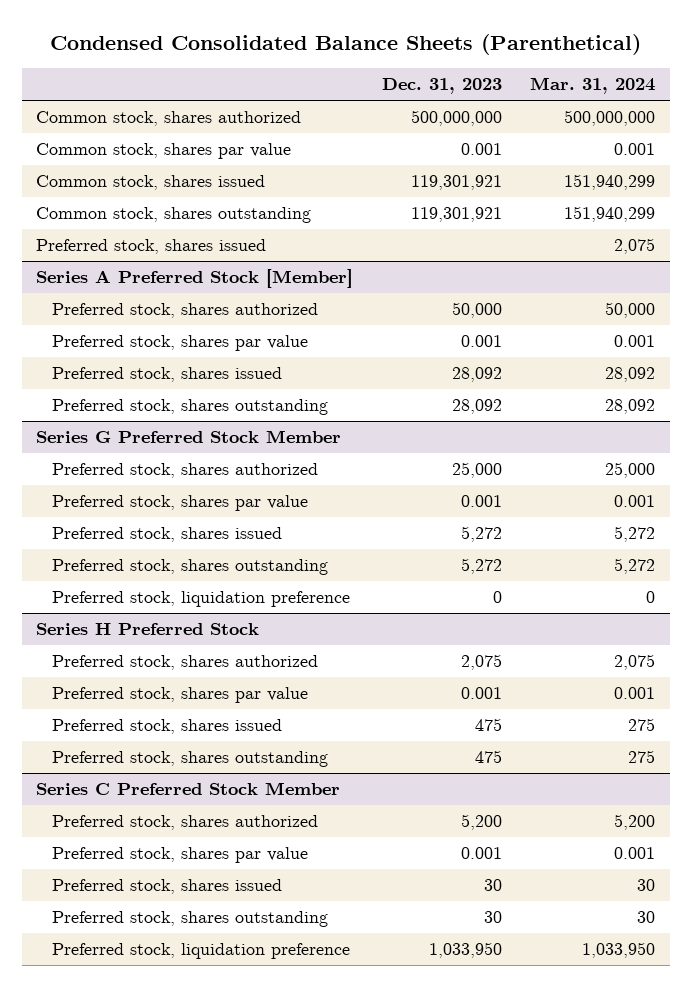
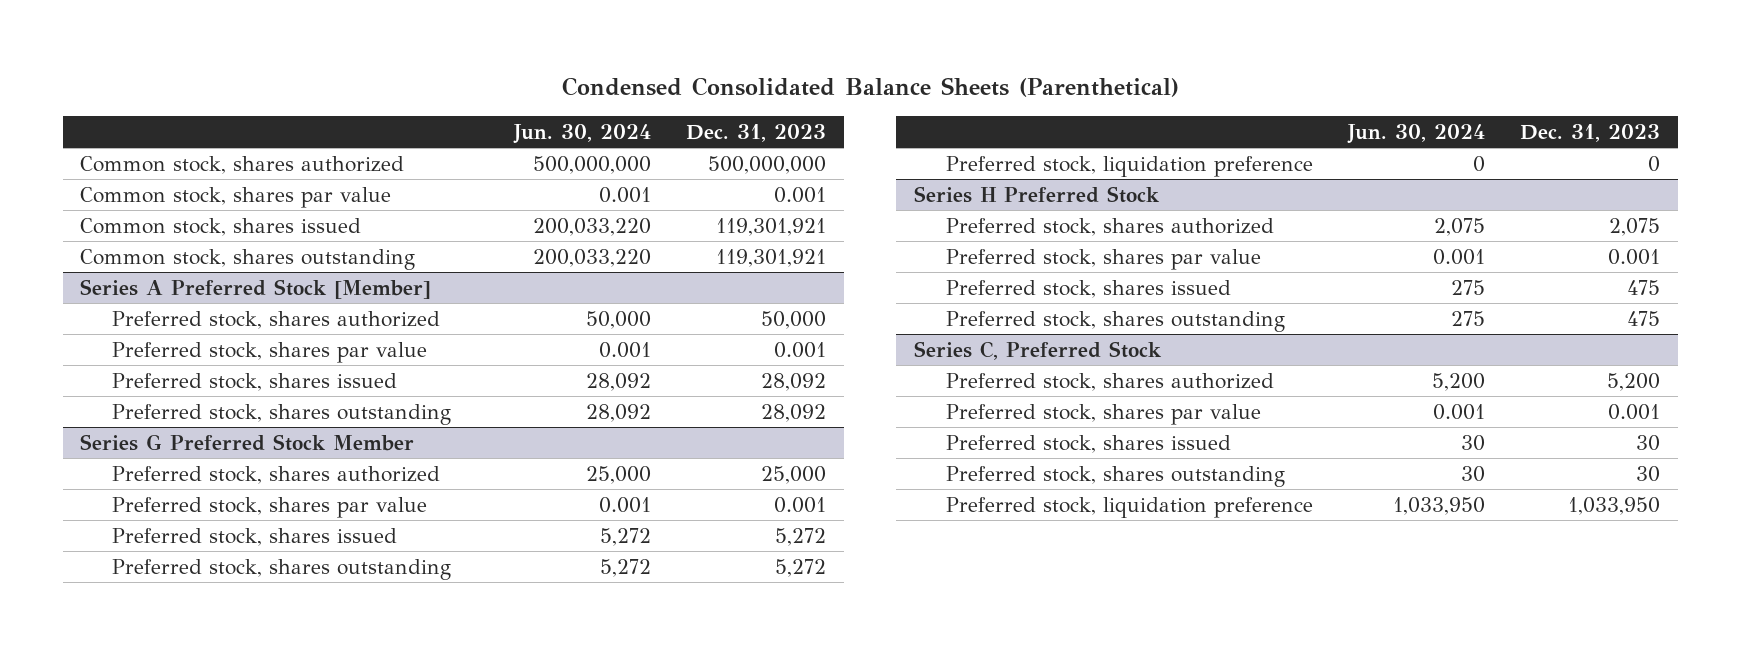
- | Dec. 31, 2023 | Mar. 31, 2024
+ | Jun. 30, 2024 | Dec. 31, 2023
- Preferred stock, shares issued | | 2,075
- Series C Preferred Stock Member
+ Series C, Preferred Stock

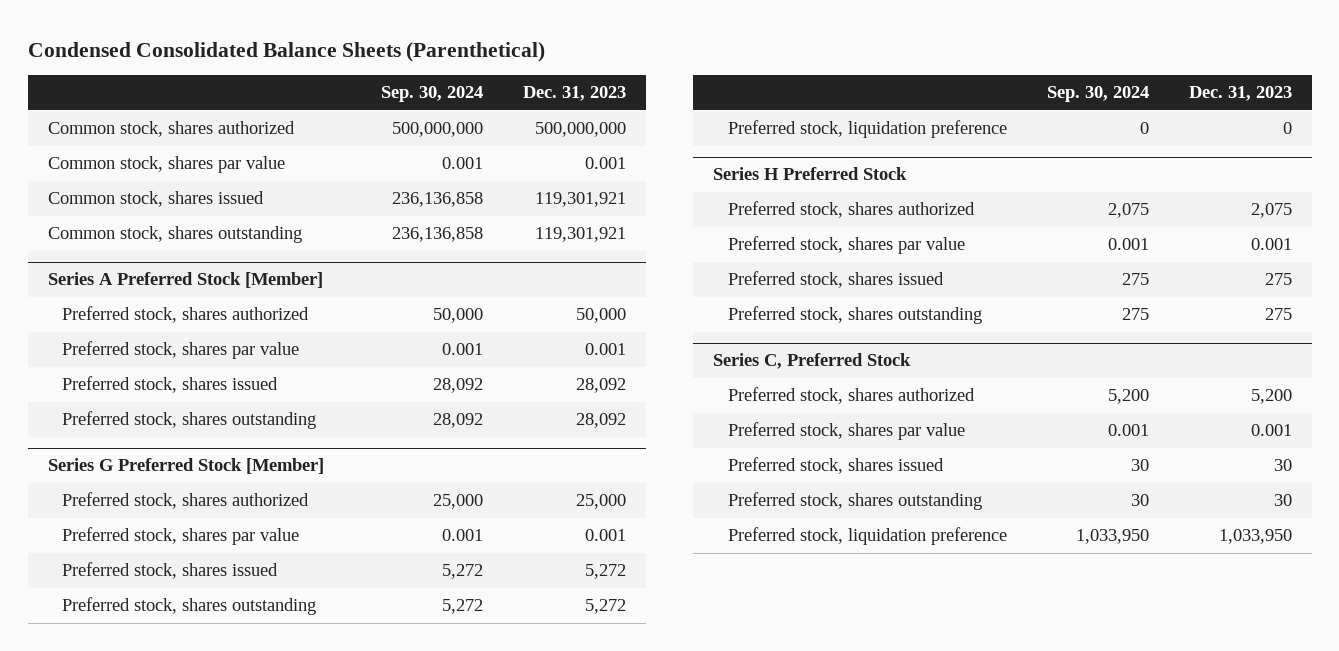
- | Jun. 30, 2024 | Dec. 31, 2023
+ | Sep. 30, 2024 | Dec. 31, 2023
- Series G Preferred Stock Member
+ Series G Preferred Stock [Member]
@ Series H Preferred Stock
- Preferred stock, shares issued | 275 | 475
- Preferred stock, shares outstanding | 275 | 475
+ Preferred stock, shares issued | 275 | 275
+ Preferred stock, shares outstanding | 275 | 275

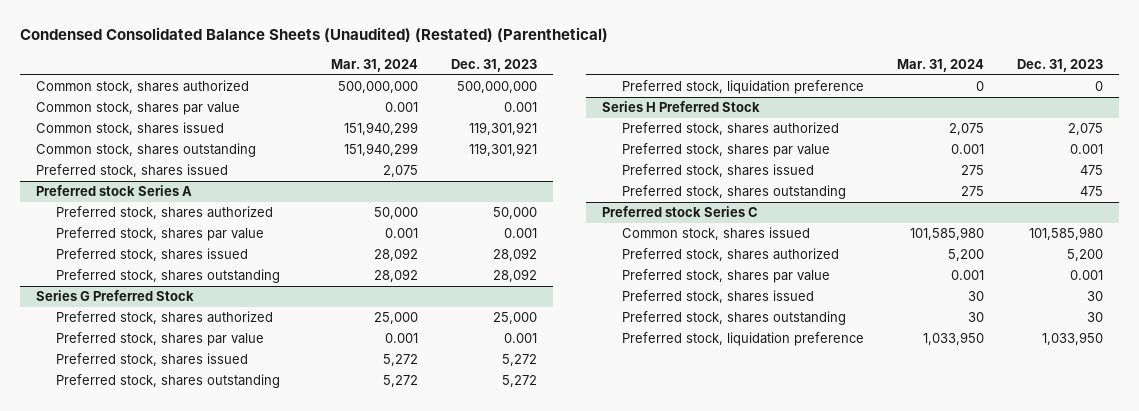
- Condensed Consolidated Balance Sheets (Parenthetical)
+ Condensed Consolidated Balance Sheets (Unaudited) (Restated) (Parenthetical)
- | Sep. 30, 2024 | Dec. 31, 2023
+ | Mar. 31, 2024 | Dec. 31, 2023
- Series A Preferred Stock [Member]
+ Preferred stock, shares issued | 2,075 |
+ Preferred stock Series A
- Series G Preferred Stock [Member]
+ Series G Preferred Stock
@ Series H Preferred Stock
- Preferred stock, shares issued | 275 | 275
- Preferred stock, shares outstanding | 275 | 275
- Series C, Preferred Stock
@ Series H Preferred Stock
+ Preferred stock, shares issued | 275 | 475
+ Preferred stock, shares outstanding | 275 | 475
+ Preferred stock Series C
+ Common stock, shares issued | 101,585,980 | 101,585,980

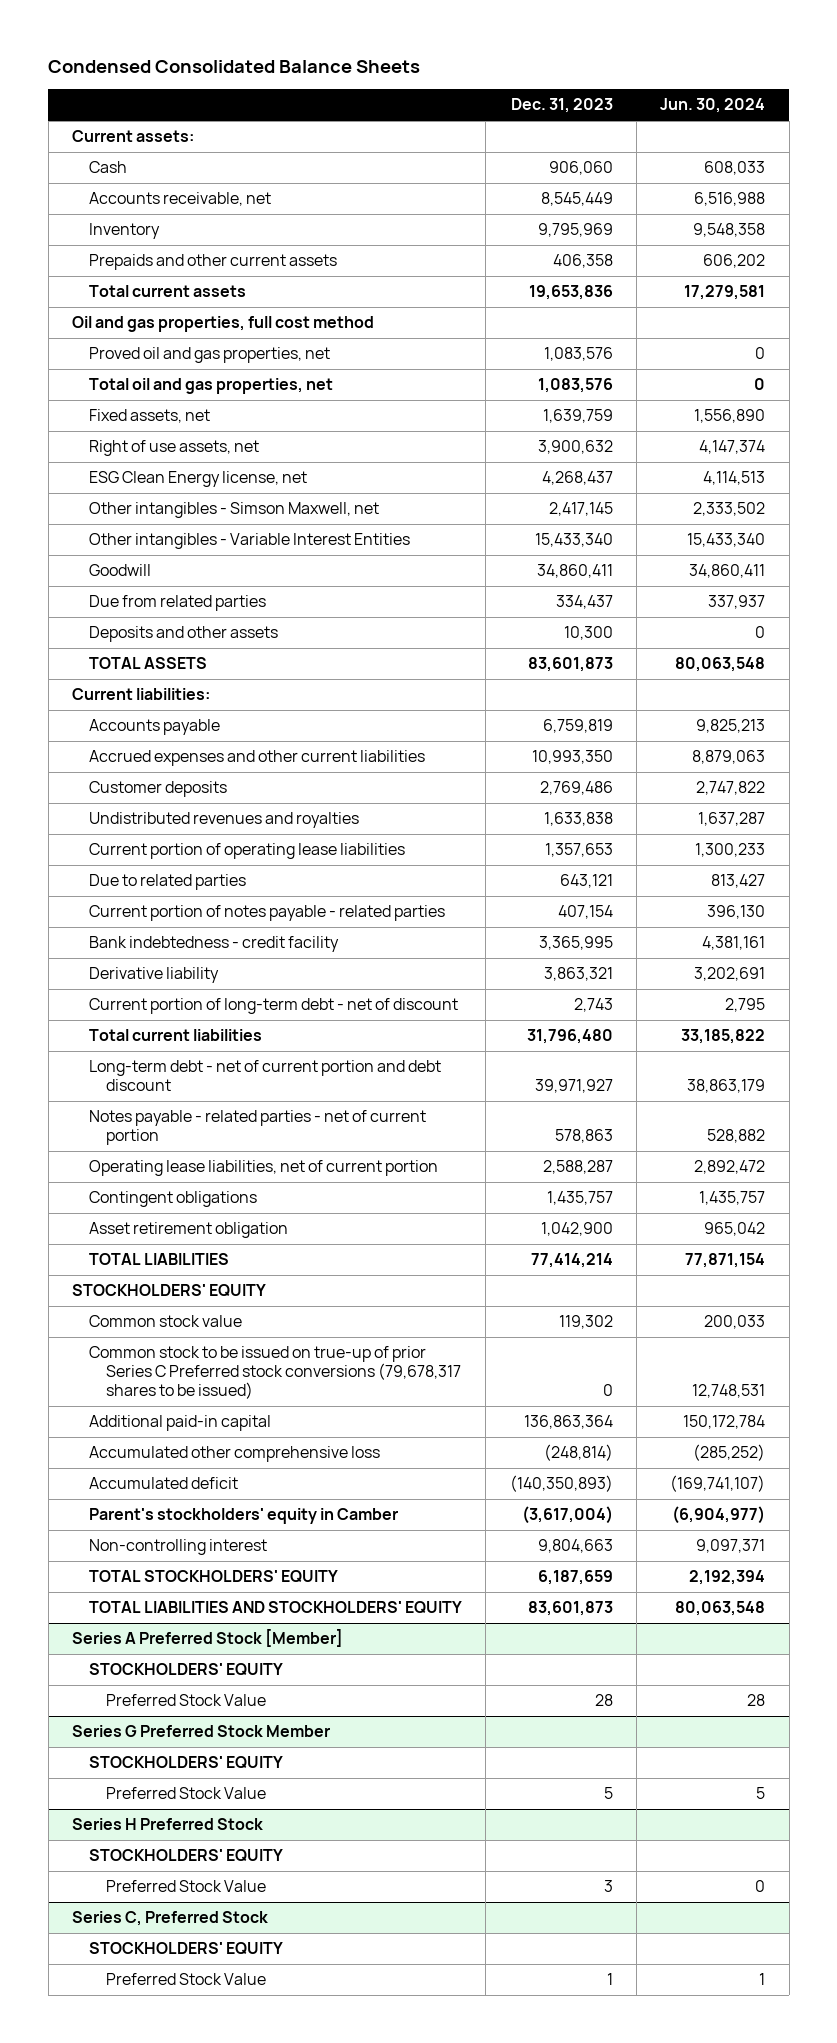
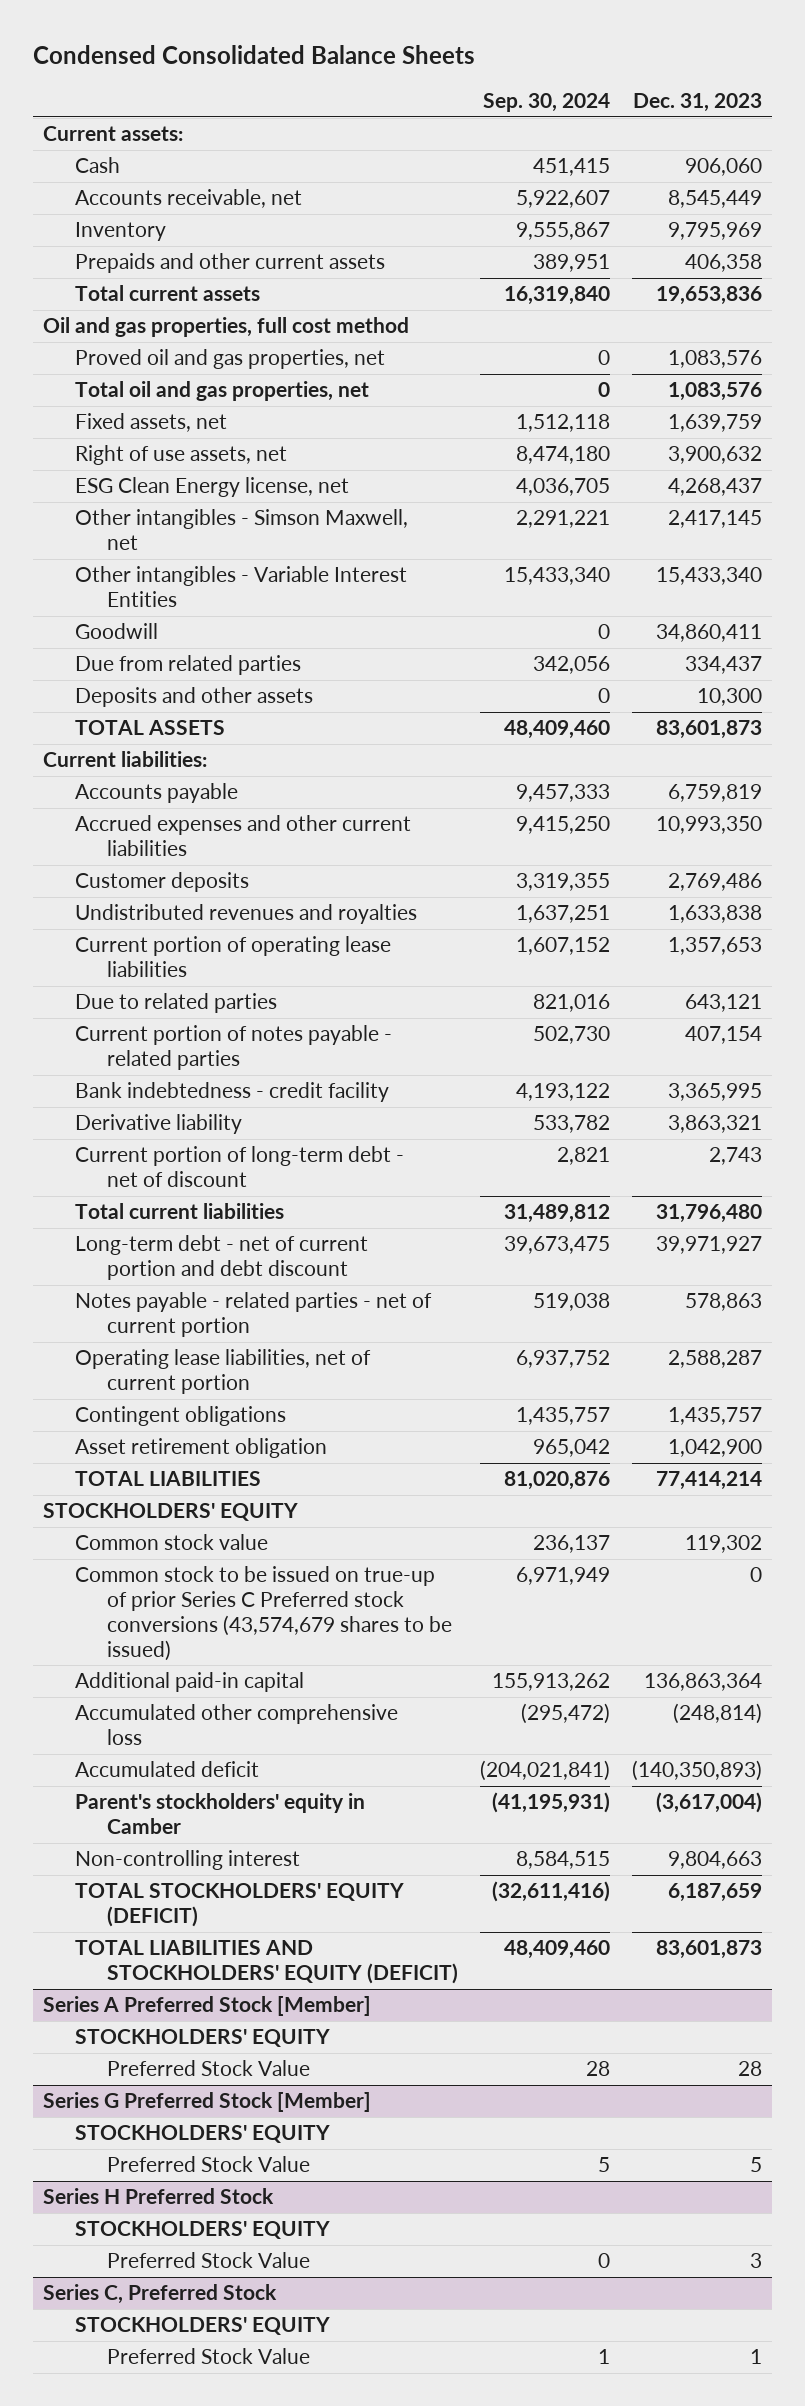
- | Dec. 31, 2023 | Jun. 30, 2024
+ | Sep. 30, 2024 | Dec. 31, 2023
- Common stock to be issued on true-up of prior Series C Preferred stock conversions (79,678,317 shares to be issued) | 0 | 12,748,531
+ Common stock to be issued on true-up of prior Series C Preferred stock conversions (43,574,679 shares to be issued) | 6,971,949 | 0
- TOTAL STOCKHOLDERS' EQUITY | 6,187,659 | 2,192,394
- TOTAL LIABILITIES AND STOCKHOLDERS' EQUITY | 83,601,873 | 80,063,548
+ TOTAL STOCKHOLDERS' EQUITY (DEFICIT) | (32,611,416) | 6,187,659
+ TOTAL LIABILITIES AND STOCKHOLDERS' EQUITY (DEFICIT) | 48,409,460 | 83,601,873
- Series G Preferred Stock Member
+ Series G Preferred Stock [Member]

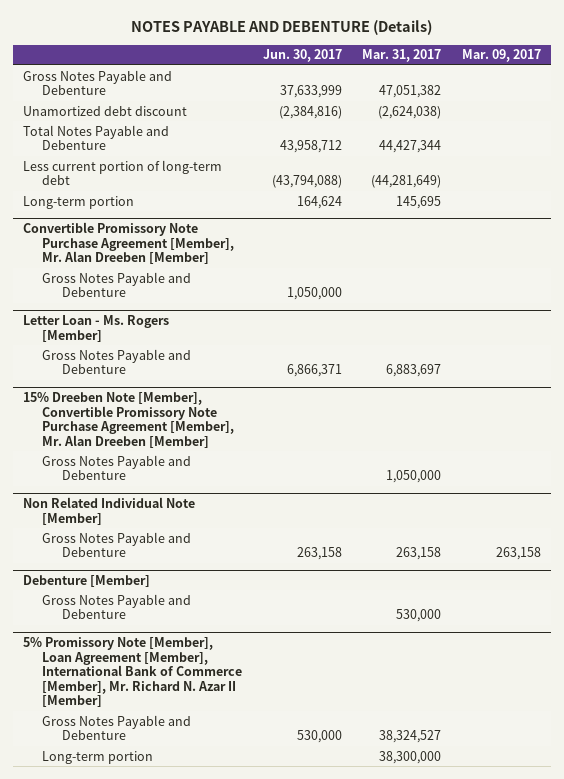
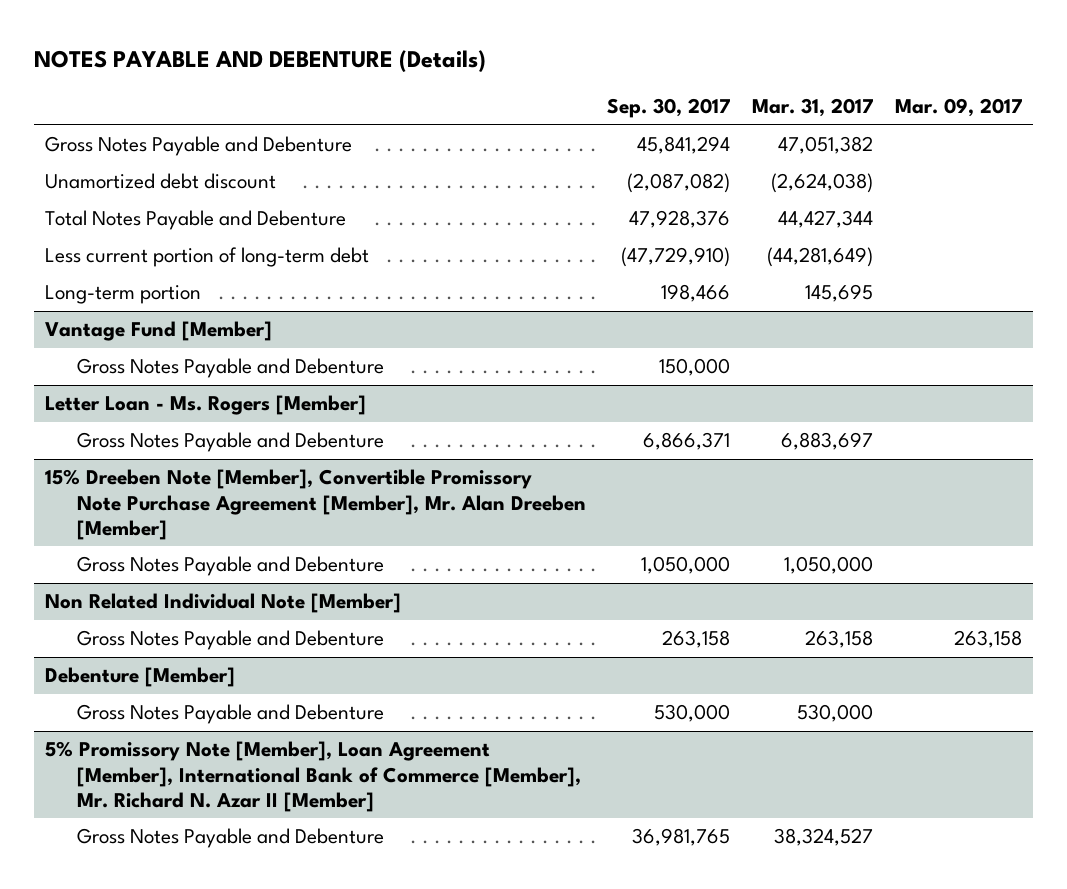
- | Jun. 30, 2017 | Mar. 31, 2017 | Mar. 09, 2017
+ | Sep. 30, 2017 | Mar. 31, 2017 | Mar. 09, 2017
- Convertible Promissory Note Purchase Agreement [Member], Mr. Alan Dreeben [Member]
+ Vantage Fund [Member]
@ 5% Promissory Note [Member], Loan Agreement [Member], International Bank of Commerce [Member], Mr. Richard N. Azar II [Member]
- Long-term portion | | 38,300,000 |

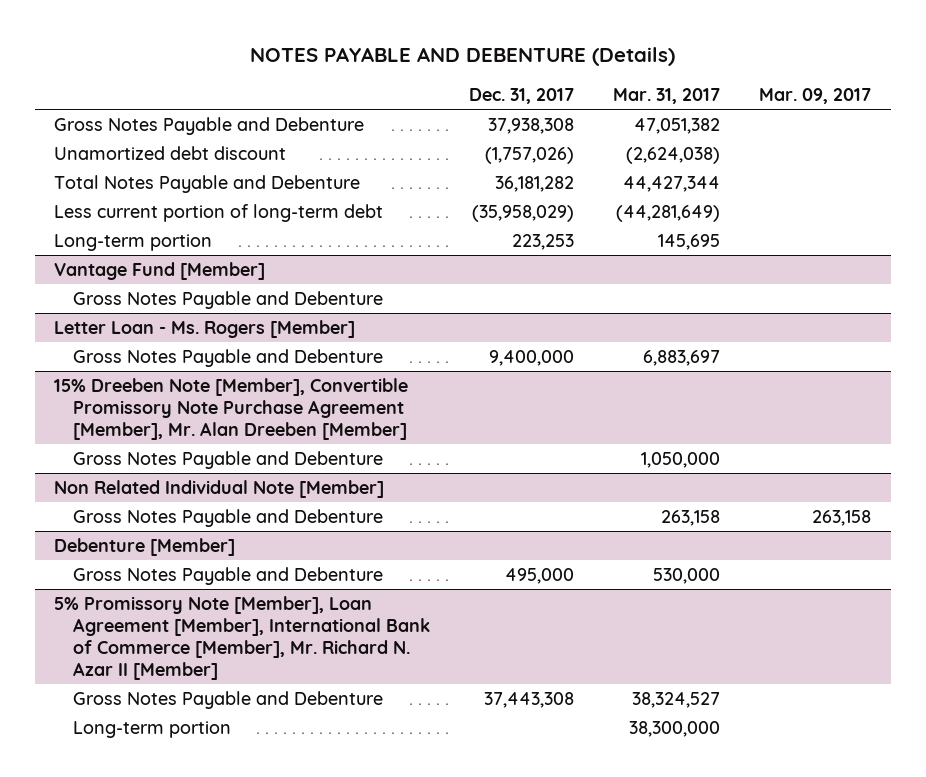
- | Sep. 30, 2017 | Mar. 31, 2017 | Mar. 09, 2017
+ | Dec. 31, 2017 | Mar. 31, 2017 | Mar. 09, 2017
@ 5% Promissory Note [Member], Loan Agreement [Member], International Bank of Commerce [Member], Mr. Richard N. Azar II [Member]
+ Long-term portion | | 38,300,000 |

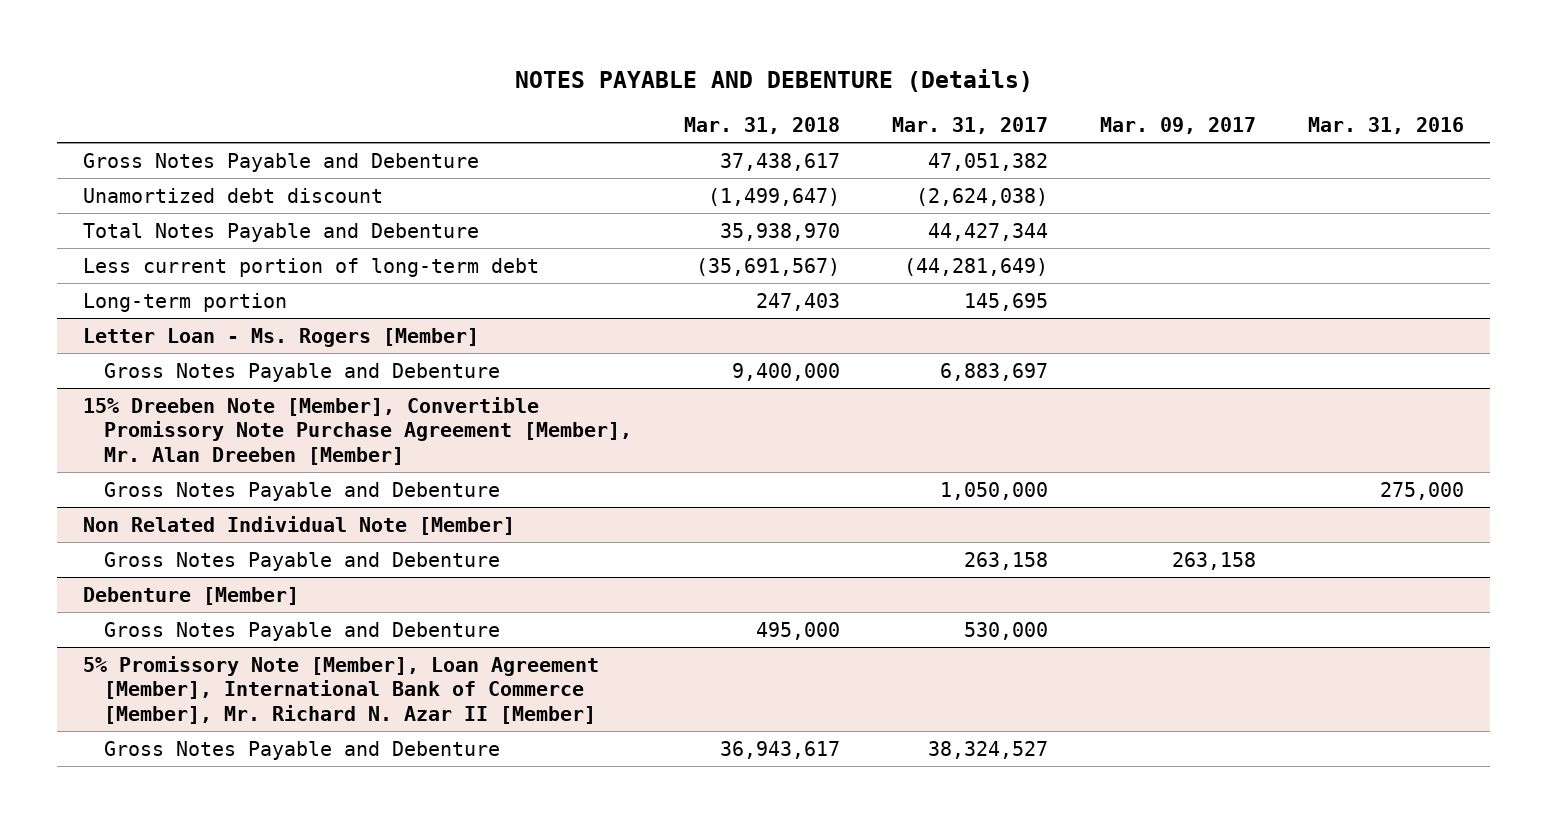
- | Dec. 31, 2017 | Mar. 31, 2017 | Mar. 09, 2017
+ | Mar. 31, 2018 | Mar. 31, 2017 | Mar. 09, 2017 | Mar. 31, 2016
- Vantage Fund [Member]
- Gross Notes Payable and Debenture
@ 5% Promissory Note [Member], Loan Agreement [Member], International Bank of Commerce [Member], Mr. Richard N. Azar II [Member]
- Long-term portion | | 38,300,000 |

